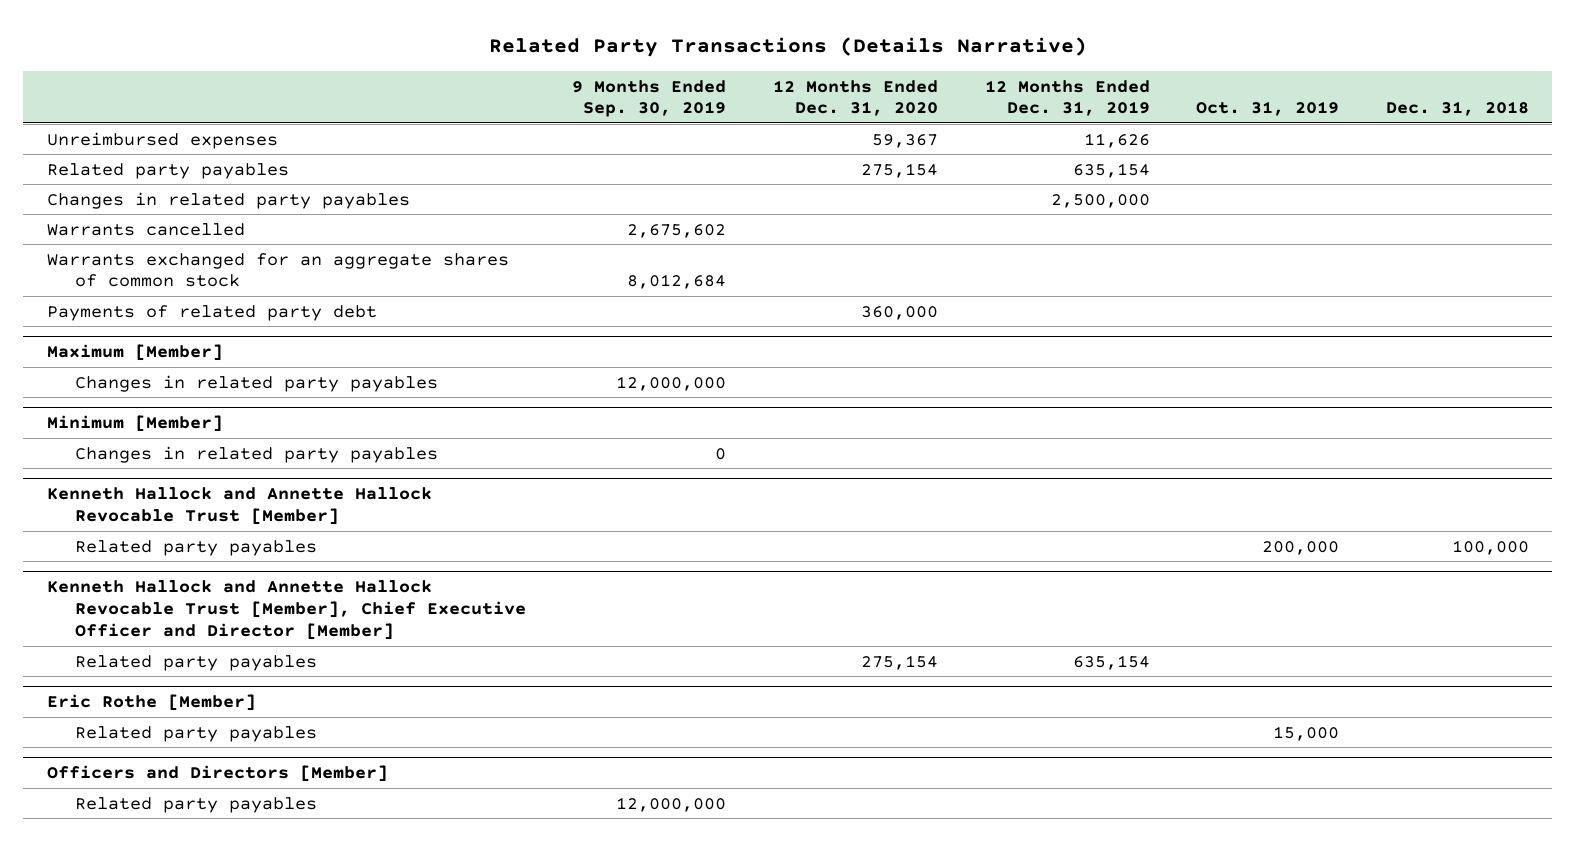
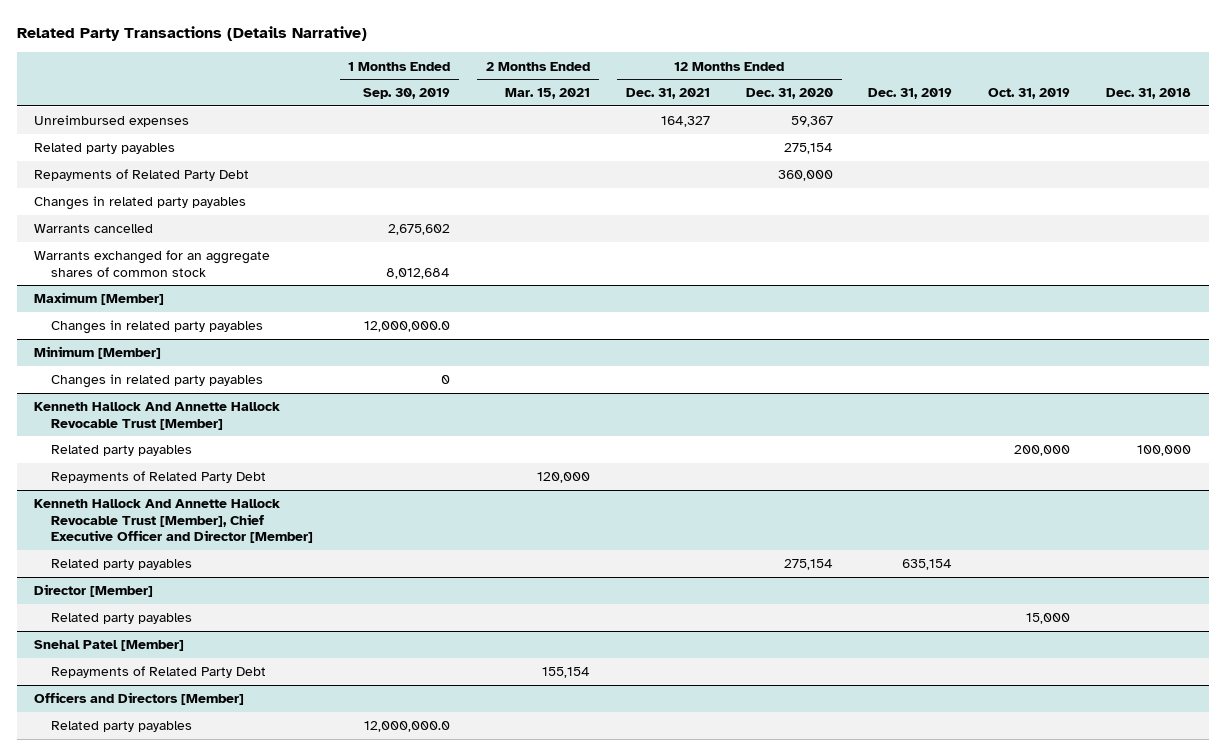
- | 9 Months Ended Sep. 30, 2019 | 12 Months Ended Dec. 31, 2020 | 12 Months Ended Dec. 31, 2019 | Oct. 31, 2019 | Dec. 31, 2018
+ | 1 Months Ended Sep. 30, 2019 | 2 Months Ended Mar. 15, 2021 | 12 Months Ended Dec. 31, 2021 | 12 Months Ended Dec. 31, 2020 | Dec. 31, 2019 | Oct. 31, 2019 | Dec. 31, 2018
+ Repayments of Related Party Debt | | | | 360,000 | | |
- Payments of related party debt | | 360,000 | | |
- Kenneth Hallock and Annette Hallock Revocable Trust [Member]
+ Kenneth Hallock And Annette Hallock Revocable Trust [Member]
- Kenneth Hallock and Annette Hallock Revocable Trust [Member], Chief Executive Officer and Director [Member]
+ Repayments of Related Party Debt | | 120,000 | | | | |
+ Kenneth Hallock And Annette Hallock Revocable Trust [Member], Chief Executive Officer and Director [Member]
- Eric Rothe [Member]
+ Director [Member]
+ Snehal Patel [Member]
+ Repayments of Related Party Debt | | 155,154 | | | | |

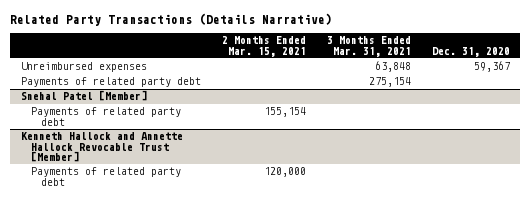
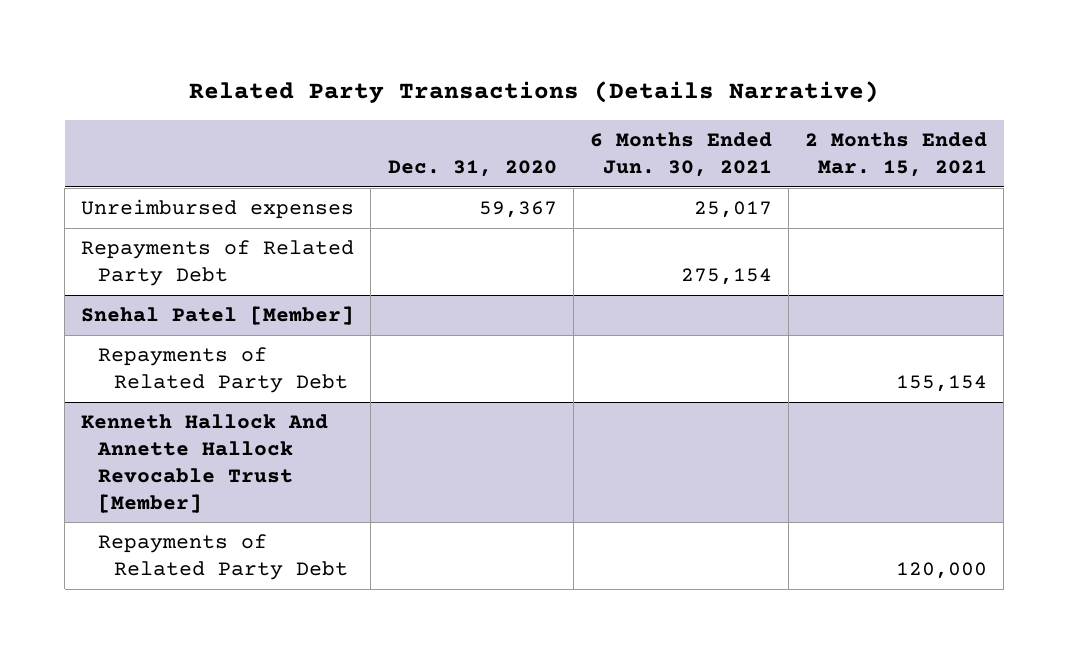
- | 2 Months Ended Mar. 15, 2021 | 3 Months Ended Mar. 31, 2021 | Dec. 31, 2020
+ | Dec. 31, 2020 | 6 Months Ended Jun. 30, 2021 | 2 Months Ended Mar. 15, 2021
- Payments of related party debt | | 275,154 |
+ Repayments of Related Party Debt | | 275,154 |
@ Snehal Patel [Member]
- Payments of related party debt | 155,154 | |
- Kenneth Hallock and Annette Hallock Revocable Trust [Member]
- Payments of related party debt | 120,000 | |
@ Snehal Patel [Member]
+ Repayments of Related Party Debt | | | 155,154
+ Kenneth Hallock And Annette Hallock Revocable Trust [Member]
+ Repayments of Related Party Debt | | | 120,000

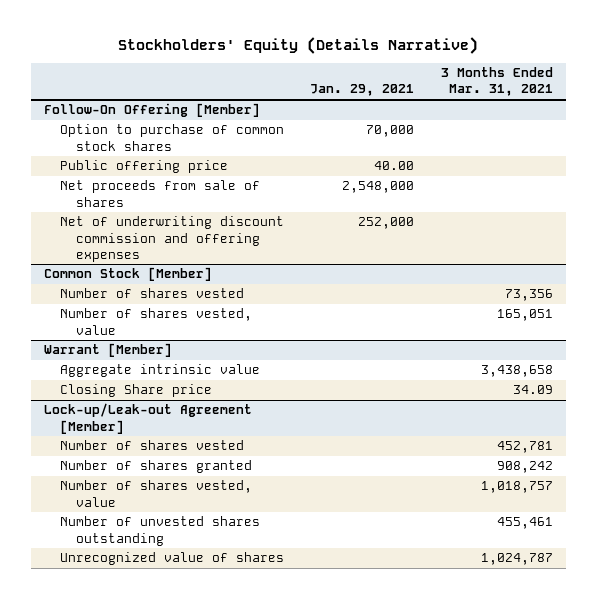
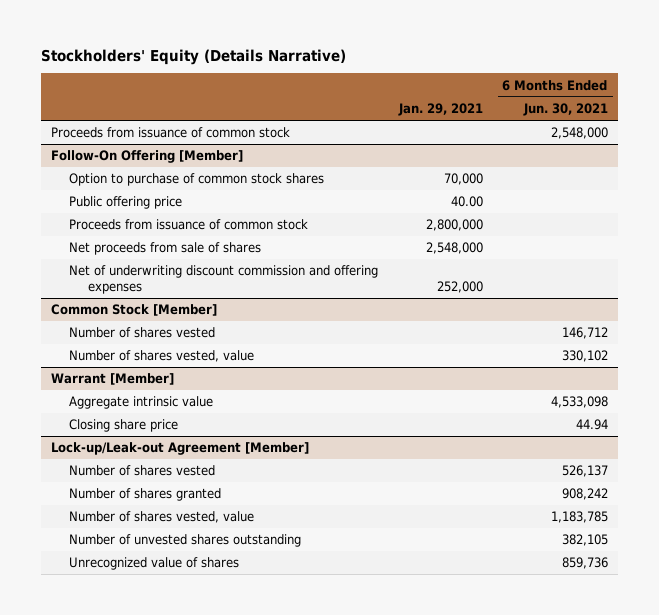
- | Jan. 29, 2021 | 3 Months Ended Mar. 31, 2021
+ | Jan. 29, 2021 | 6 Months Ended Jun. 30, 2021
+ Proceeds from issuance of common stock | | 2,548,000
@ Follow-On Offering [Member]
+ Proceeds from issuance of common stock | 2,800,000 |
@ Warrant [Member]
- Closing Share price | | 34.09
+ Closing share price | | 44.94

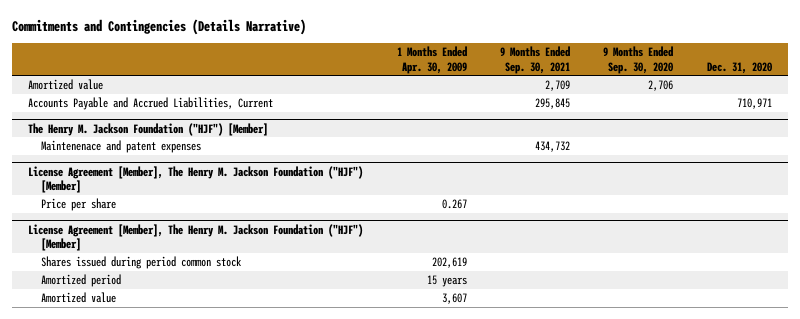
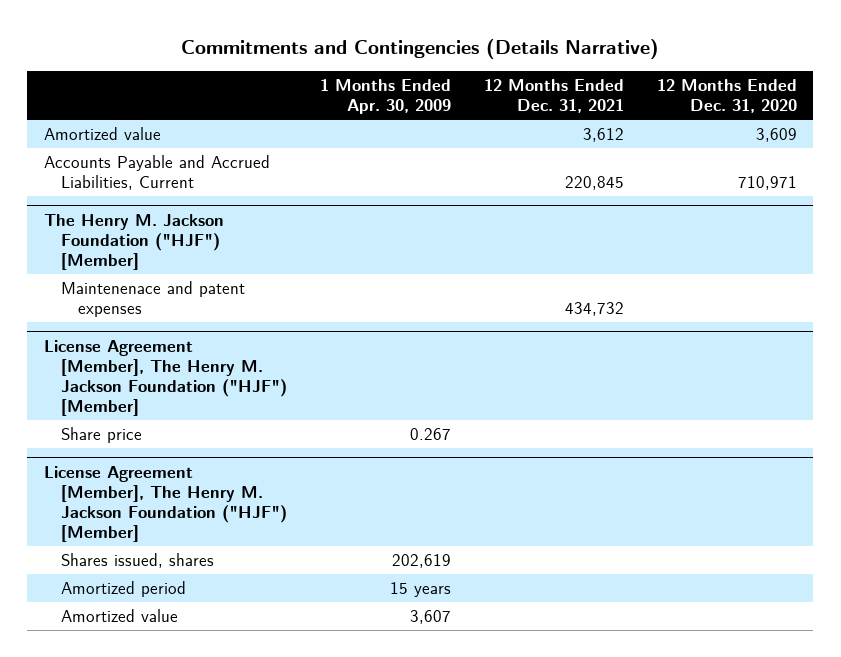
- | 1 Months Ended Apr. 30, 2009 | 9 Months Ended Sep. 30, 2021 | 9 Months Ended Sep. 30, 2020 | Dec. 31, 2020
+ | 1 Months Ended Apr. 30, 2009 | 12 Months Ended Dec. 31, 2021 | 12 Months Ended Dec. 31, 2020
@ License Agreement [Member], The Henry M. Jackson Foundation ("HJF") [Member]
- Price per share | 0.267 | | |
+ Share price | 0.267 | |
- Shares issued during period common stock | 202,619 | | |
+ Shares issued, shares | 202,619 | |

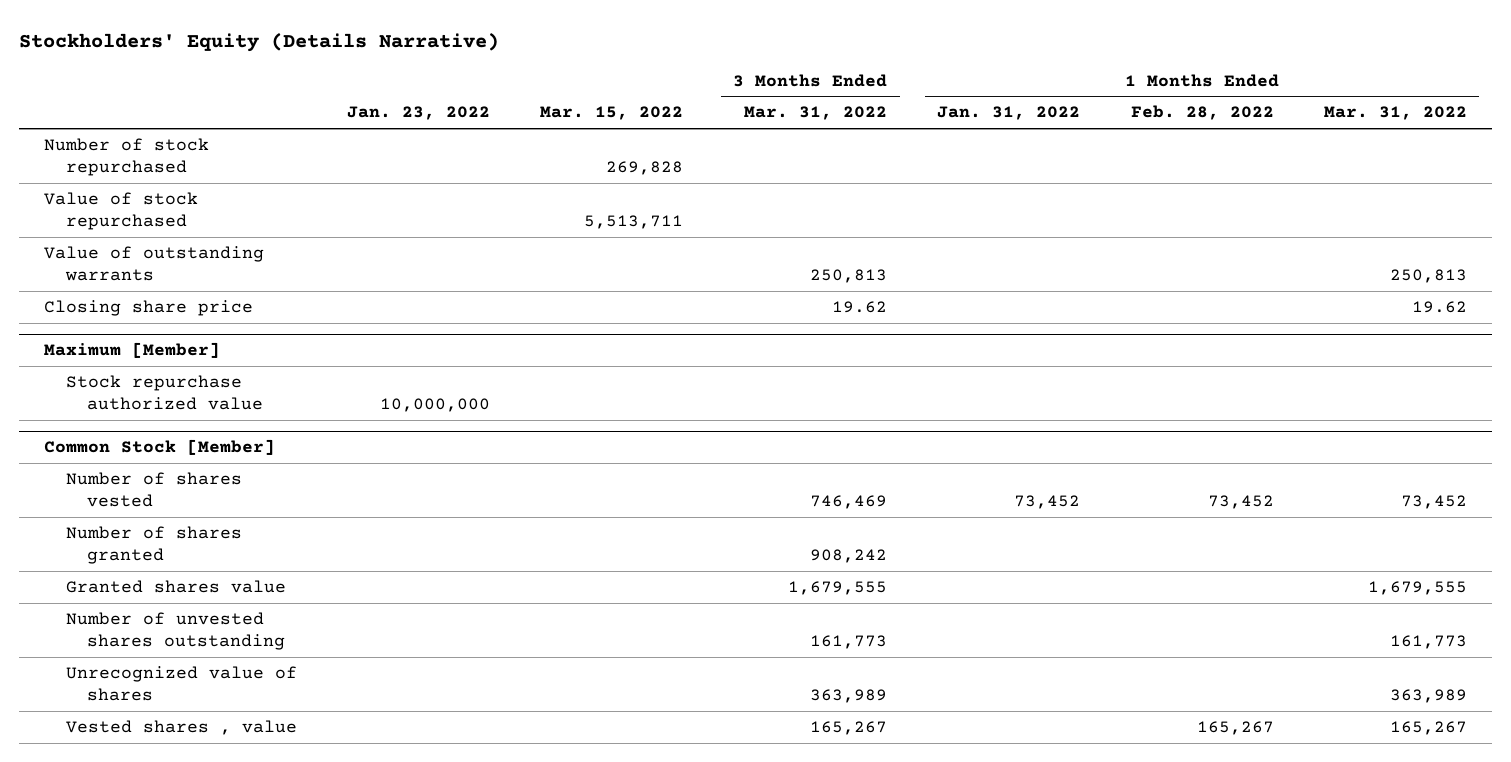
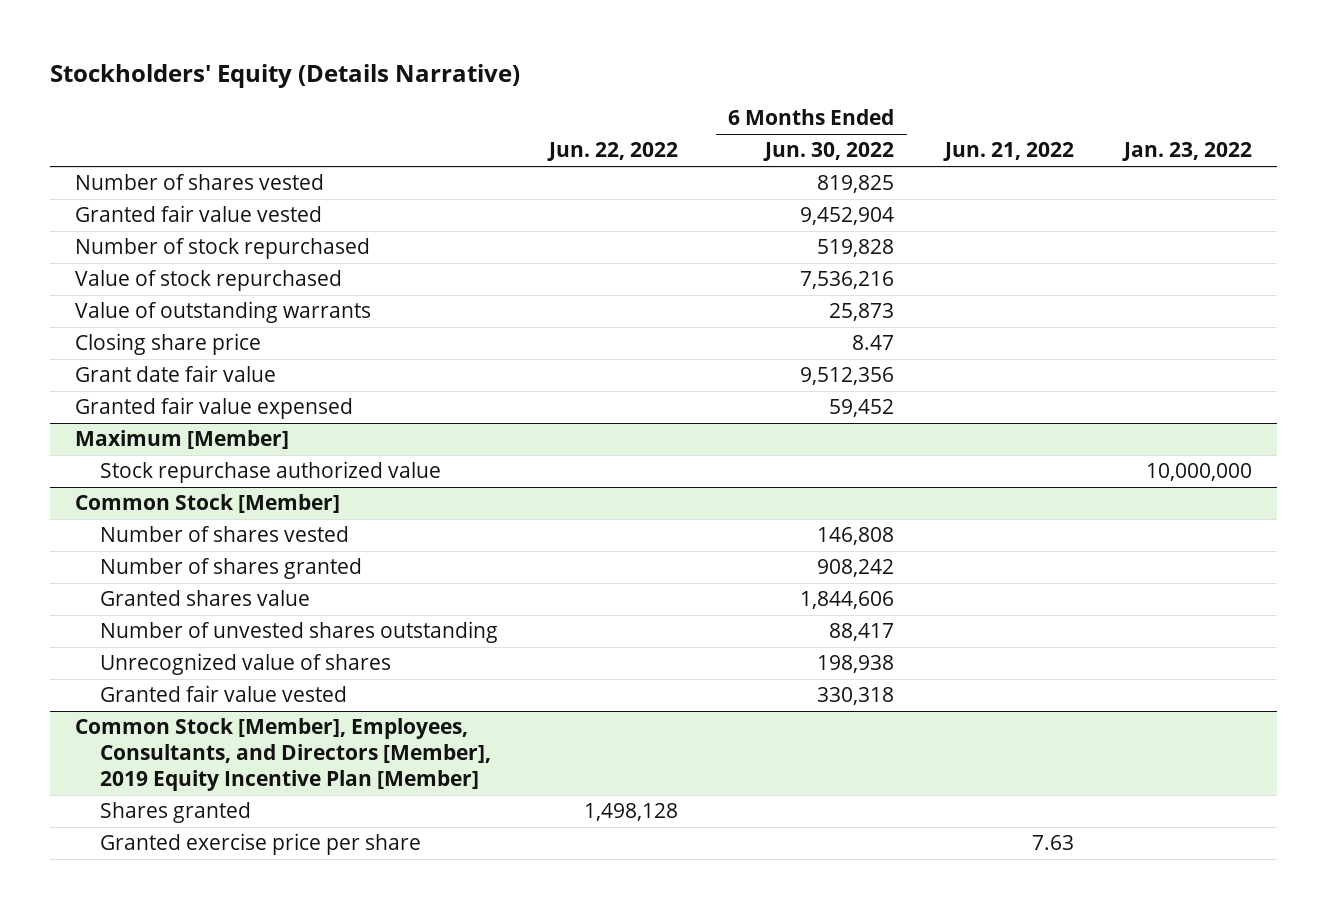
- | Jan. 23, 2022 | Mar. 15, 2022 | 3 Months Ended Mar. 31, 2022 | 1 Months Ended Jan. 31, 2022 | 1 Months Ended Feb. 28, 2022 | 1 Months Ended Mar. 31, 2022
+ | Jun. 22, 2022 | 6 Months Ended Jun. 30, 2022 | Jun. 21, 2022 | Jan. 23, 2022
+ Number of shares vested | | 819,825 | |
+ Granted fair value vested | | 9,452,904 | |
+ Grant date fair value | | 9,512,356 | |
+ Granted fair value expensed | | 59,452 | |
@ Common Stock [Member]
- Vested shares , value | | | 165,267 | | 165,267 | 165,267
+ Granted fair value vested | | 330,318 | |
+ Common Stock [Member], Employees, Consultants, and Directors [Member], 2019 Equity Incentive Plan [Member]
+ Shares granted | 1,498,128 | | |
+ Granted exercise price per share | | | 7.63 |

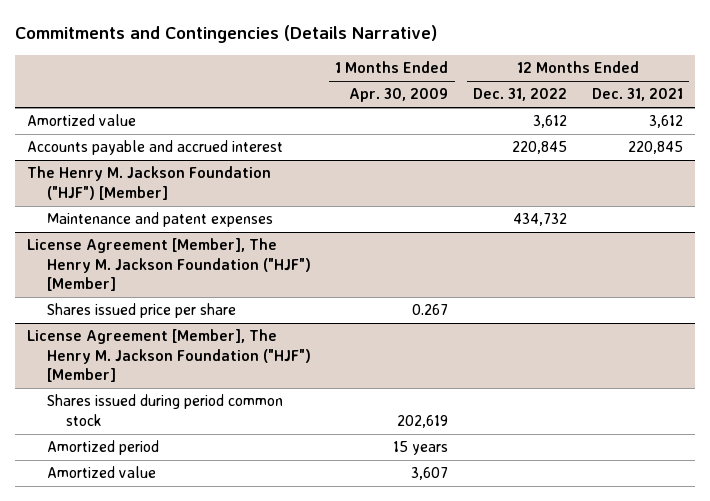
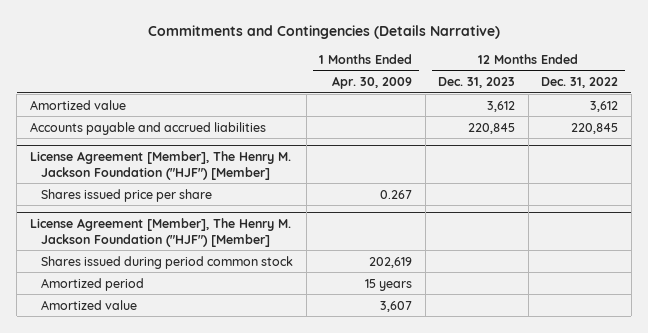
- | 1 Months Ended Apr. 30, 2009 | 12 Months Ended Dec. 31, 2022 | 12 Months Ended Dec. 31, 2021
+ | 1 Months Ended Apr. 30, 2009 | 12 Months Ended Dec. 31, 2023 | 12 Months Ended Dec. 31, 2022
- Accounts payable and accrued interest | | 220,845 | 220,845
- The Henry M. Jackson Foundation ("HJF") [Member]
- Maintenance and patent expenses | | 434,732 |
+ Accounts payable and accrued liabilities | | 220,845 | 220,845

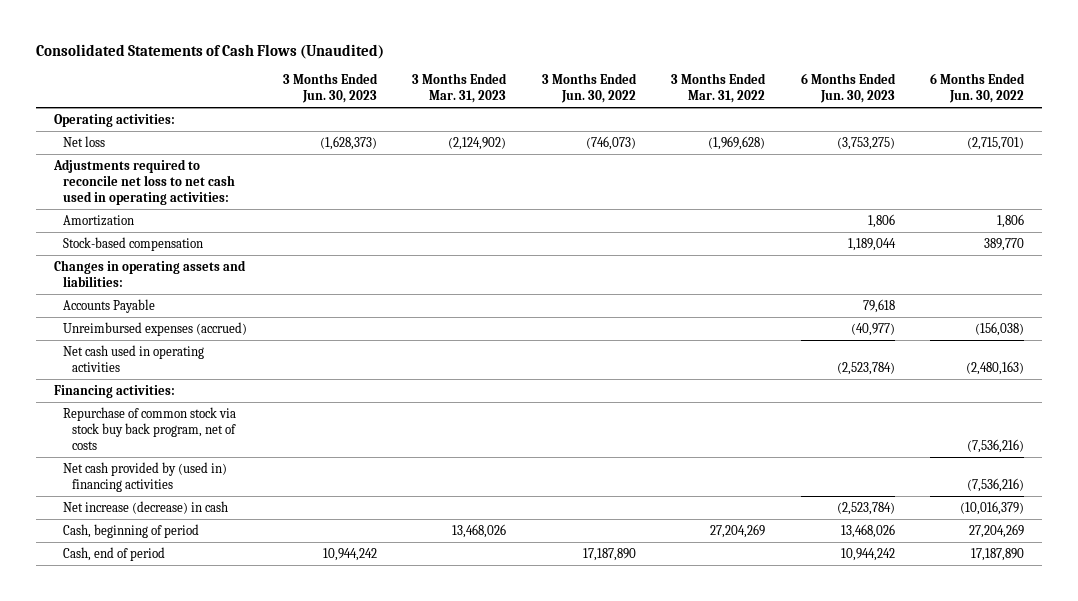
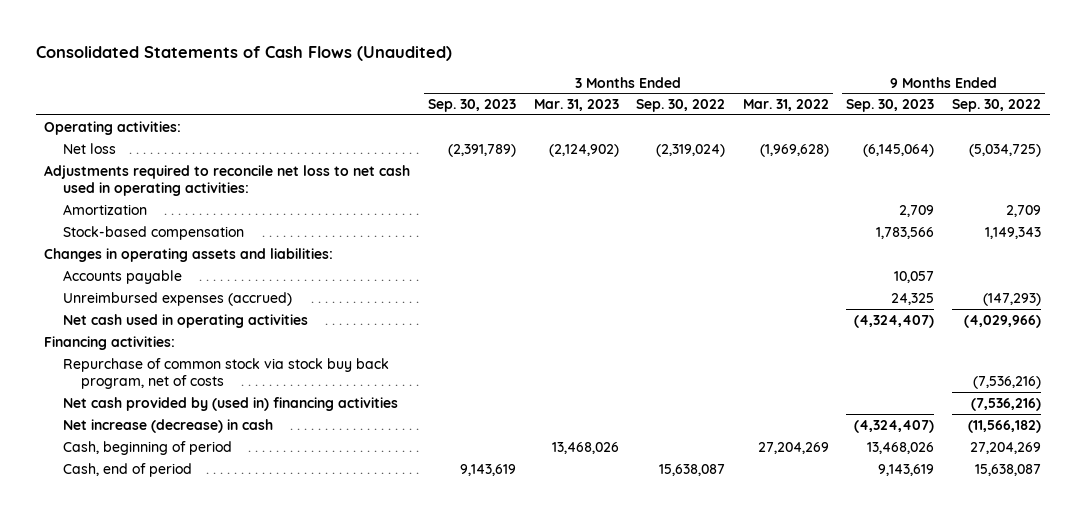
- | 3 Months Ended Jun. 30, 2023 | 3 Months Ended Mar. 31, 2023 | 3 Months Ended Jun. 30, 2022 | 3 Months Ended Mar. 31, 2022 | 6 Months Ended Jun. 30, 2023 | 6 Months Ended Jun. 30, 2022
+ | 3 Months Ended Sep. 30, 2023 | 3 Months Ended Mar. 31, 2023 | 3 Months Ended Sep. 30, 2022 | 3 Months Ended Mar. 31, 2022 | 9 Months Ended Sep. 30, 2023 | 9 Months Ended Sep. 30, 2022
- Accounts Payable | | | | | 79,618 |
+ Accounts payable | | | | | 10,057 |

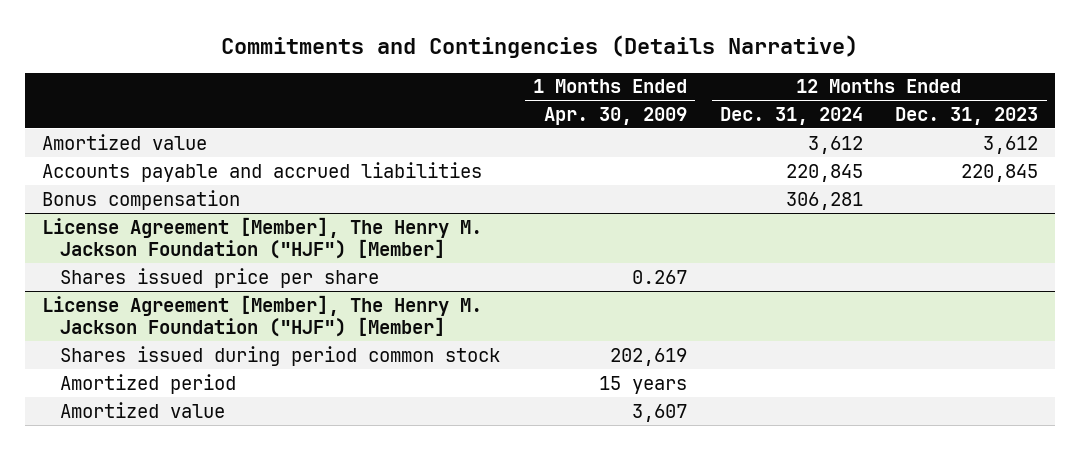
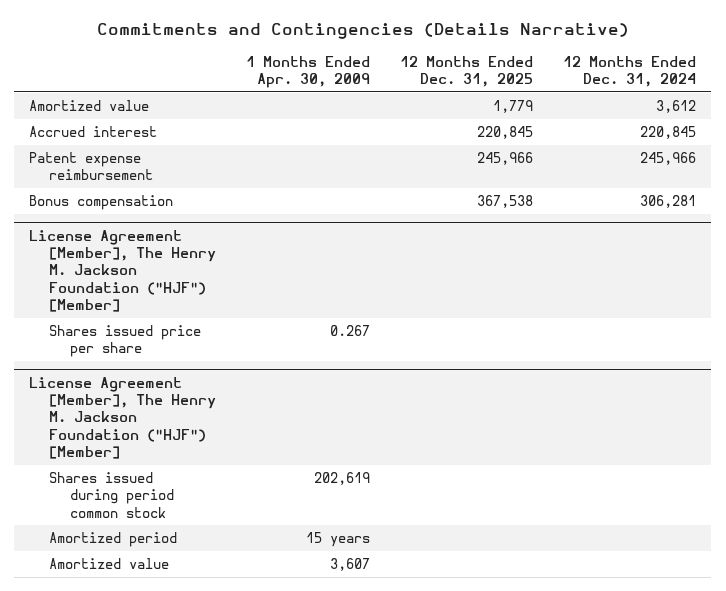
- | 1 Months Ended Apr. 30, 2009 | 12 Months Ended Dec. 31, 2024 | 12 Months Ended Dec. 31, 2023
+ | 1 Months Ended Apr. 30, 2009 | 12 Months Ended Dec. 31, 2025 | 12 Months Ended Dec. 31, 2024
- Accounts payable and accrued liabilities | | 220,845 | 220,845
+ Accrued interest | | 220,845 | 220,845
+ Patent expense reimbursement | | 245,966 | 245,966

